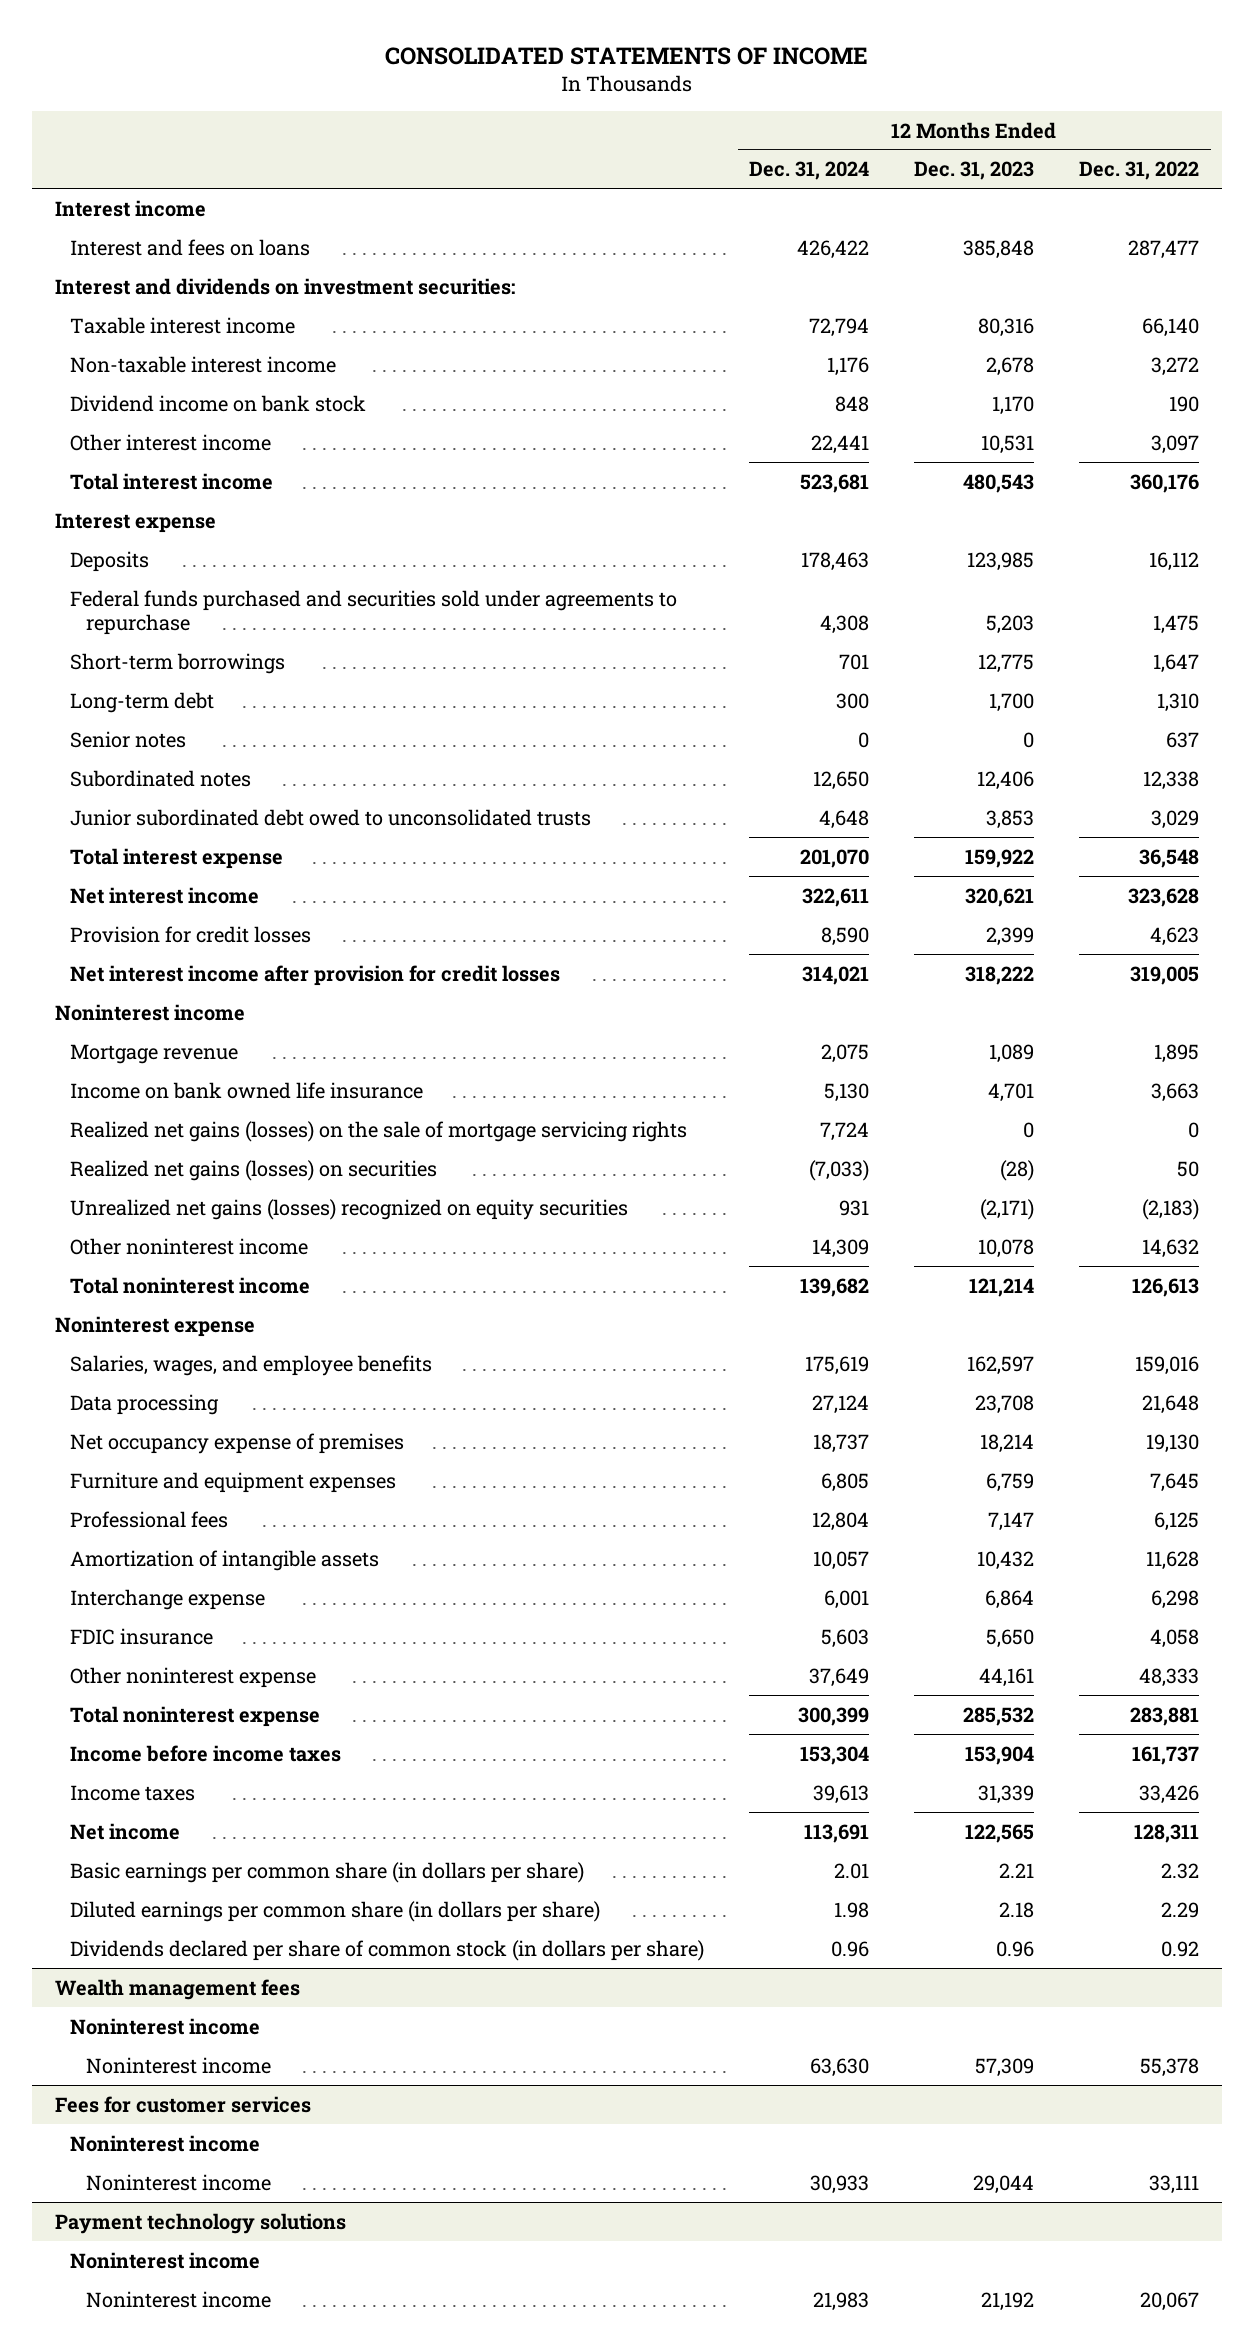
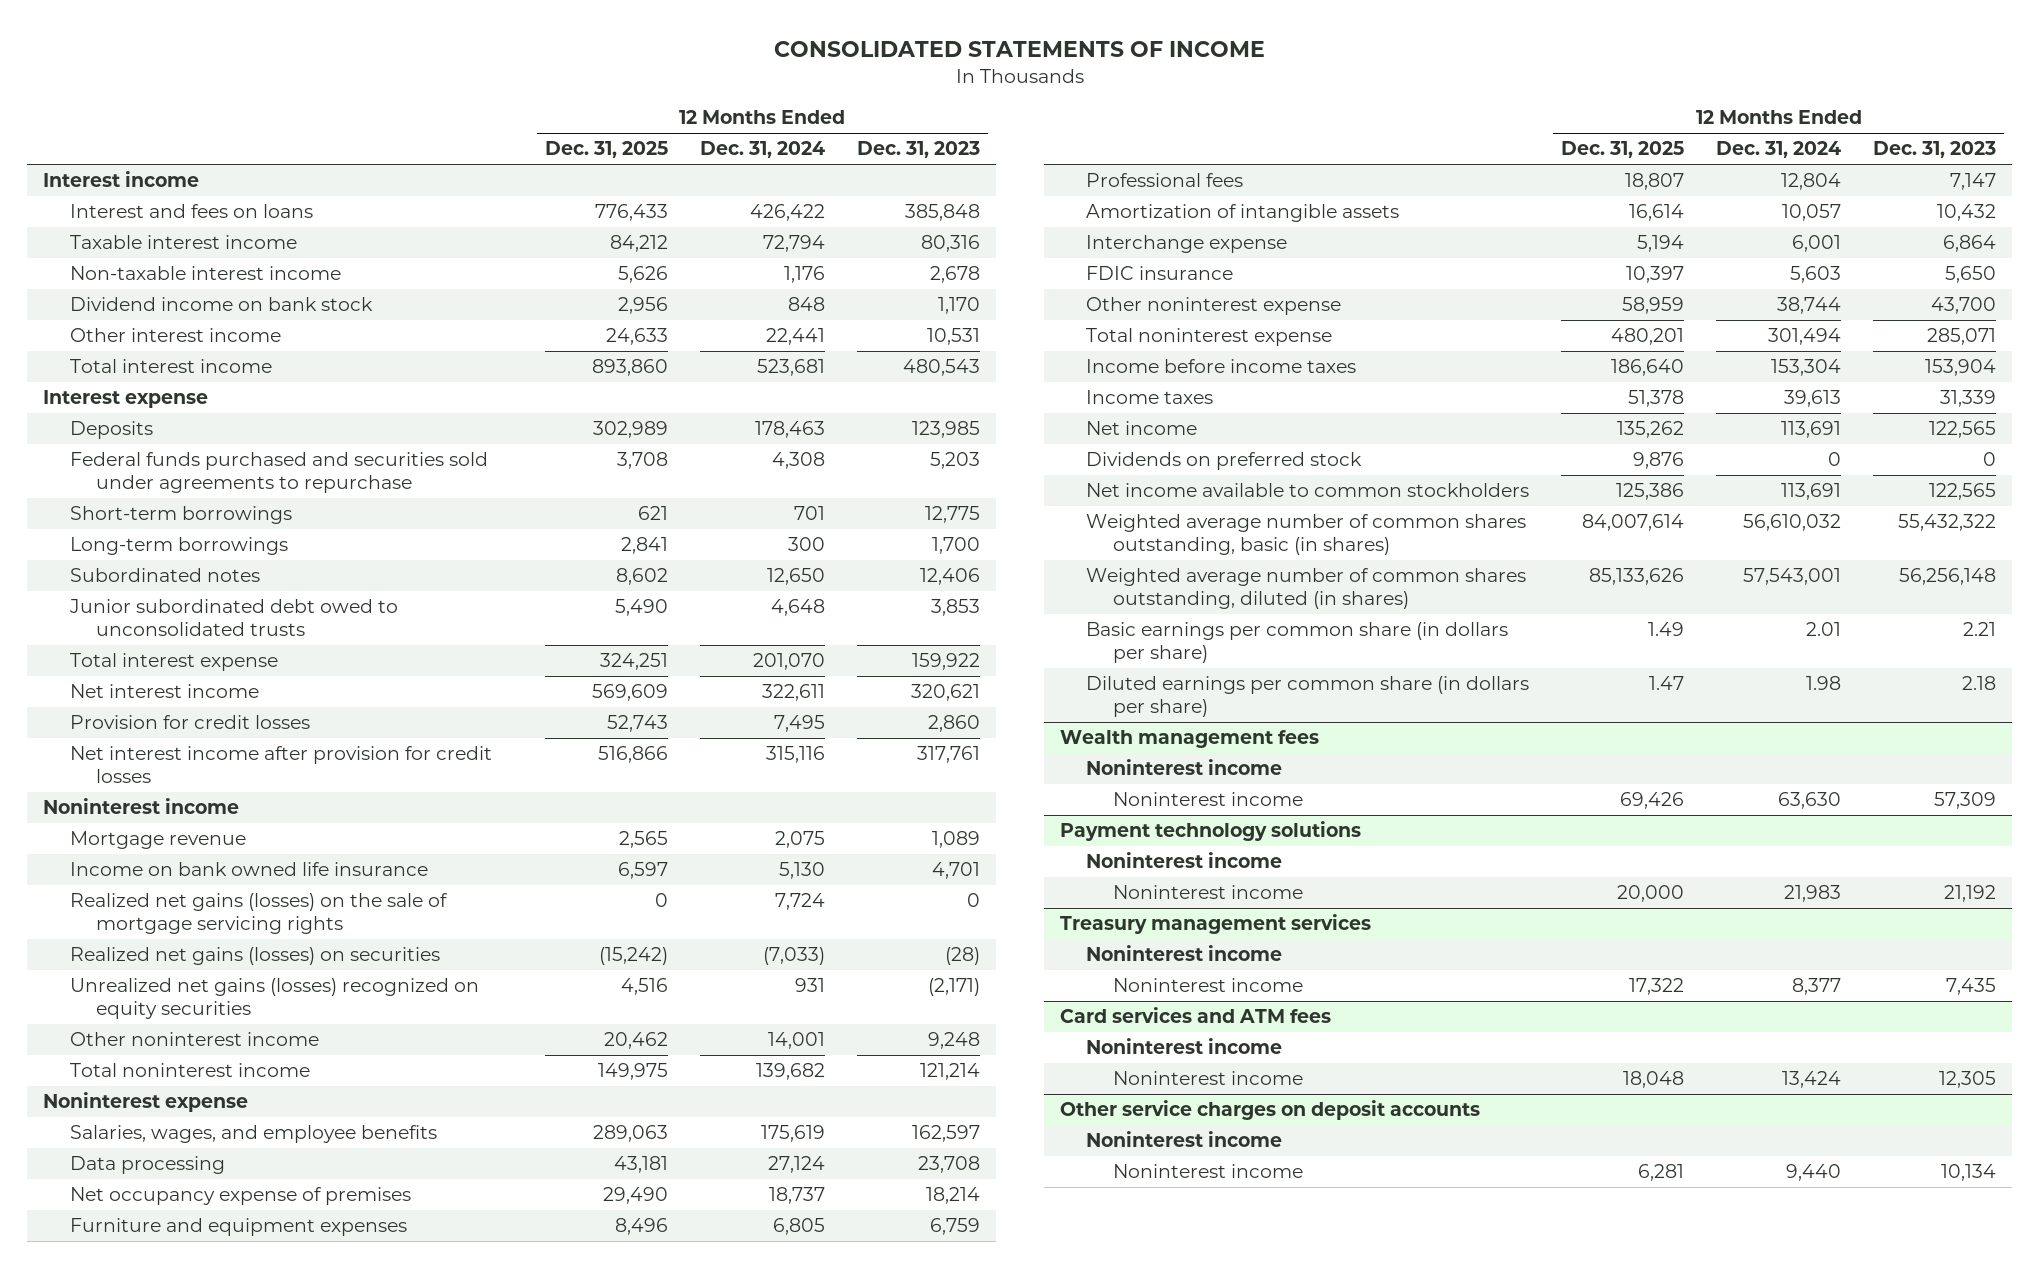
- | 12 Months Ended Dec. 31, 2024 | 12 Months Ended Dec. 31, 2023 | 12 Months Ended Dec. 31, 2022
+ | 12 Months Ended Dec. 31, 2025 | 12 Months Ended Dec. 31, 2024 | 12 Months Ended Dec. 31, 2023
- Interest and dividends on investment securities:
- Long-term debt | 300 | 1,700 | 1,310
- Senior notes | 0 | 0 | 637
+ Long-term borrowings | 2,841 | 300 | 1,700
- Provision for credit losses | 8,590 | 2,399 | 4,623
- Net interest income after provision for credit losses | 314,021 | 318,222 | 319,005
+ Provision for credit losses | 52,743 | 7,495 | 2,860
+ Net interest income after provision for credit losses | 516,866 | 315,116 | 317,761
- Other noninterest income | 14,309 | 10,078 | 14,632
+ Other noninterest income | 20,462 | 14,001 | 9,248
- Other noninterest expense | 37,649 | 44,161 | 48,333
- Total noninterest expense | 300,399 | 285,532 | 283,881
+ Other noninterest expense | 58,959 | 38,744 | 43,700
+ Total noninterest expense | 480,201 | 301,494 | 285,071
+ Dividends on preferred stock | 9,876 | 0 | 0
+ Net income available to common stockholders | 125,386 | 113,691 | 122,565
+ Weighted average number of common shares outstanding, basic (in shares) | 84,007,614 | 56,610,032 | 55,432,322
+ Weighted average number of common shares outstanding, diluted (in shares) | 85,133,626 | 57,543,001 | 56,256,148
- Dividends declared per share of common stock (in dollars per share) | 0.96 | 0.96 | 0.92
- Fees for customer services
- Noninterest income
- Noninterest income | 30,933 | 29,044 | 33,111
+ Treasury management services
+ Noninterest income
+ Noninterest income | 17,322 | 8,377 | 7,435
+ Card services and ATM fees
+ Noninterest income
+ Noninterest income | 18,048 | 13,424 | 12,305
+ Other service charges on deposit accounts
+ Noninterest income
+ Noninterest income | 6,281 | 9,440 | 10,134

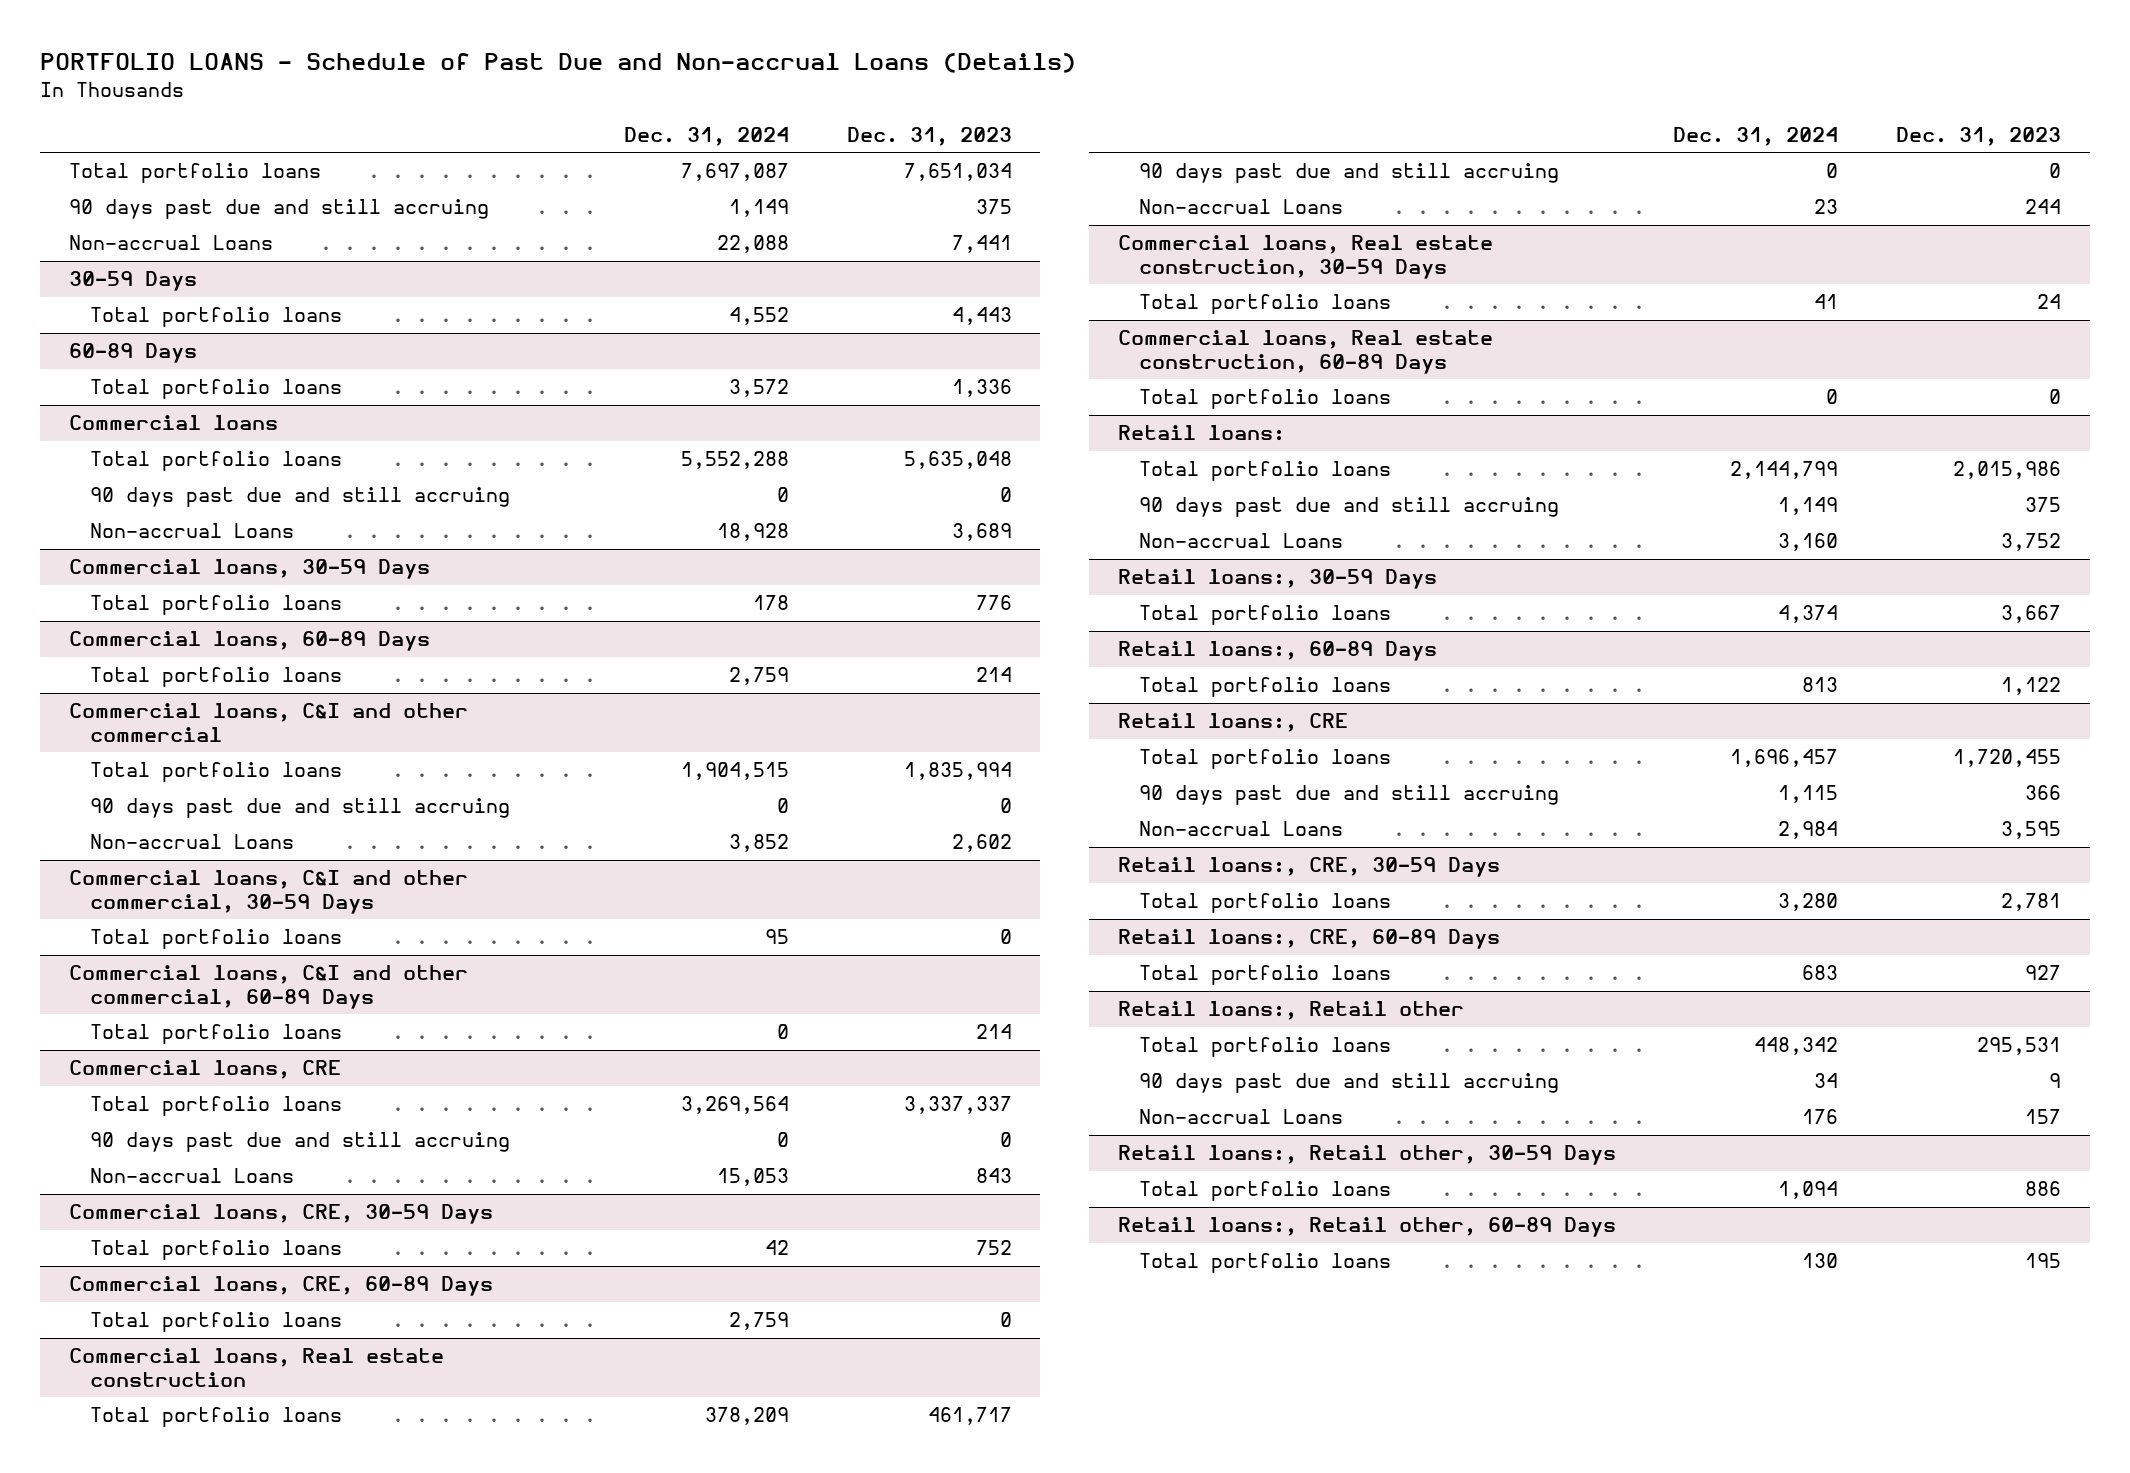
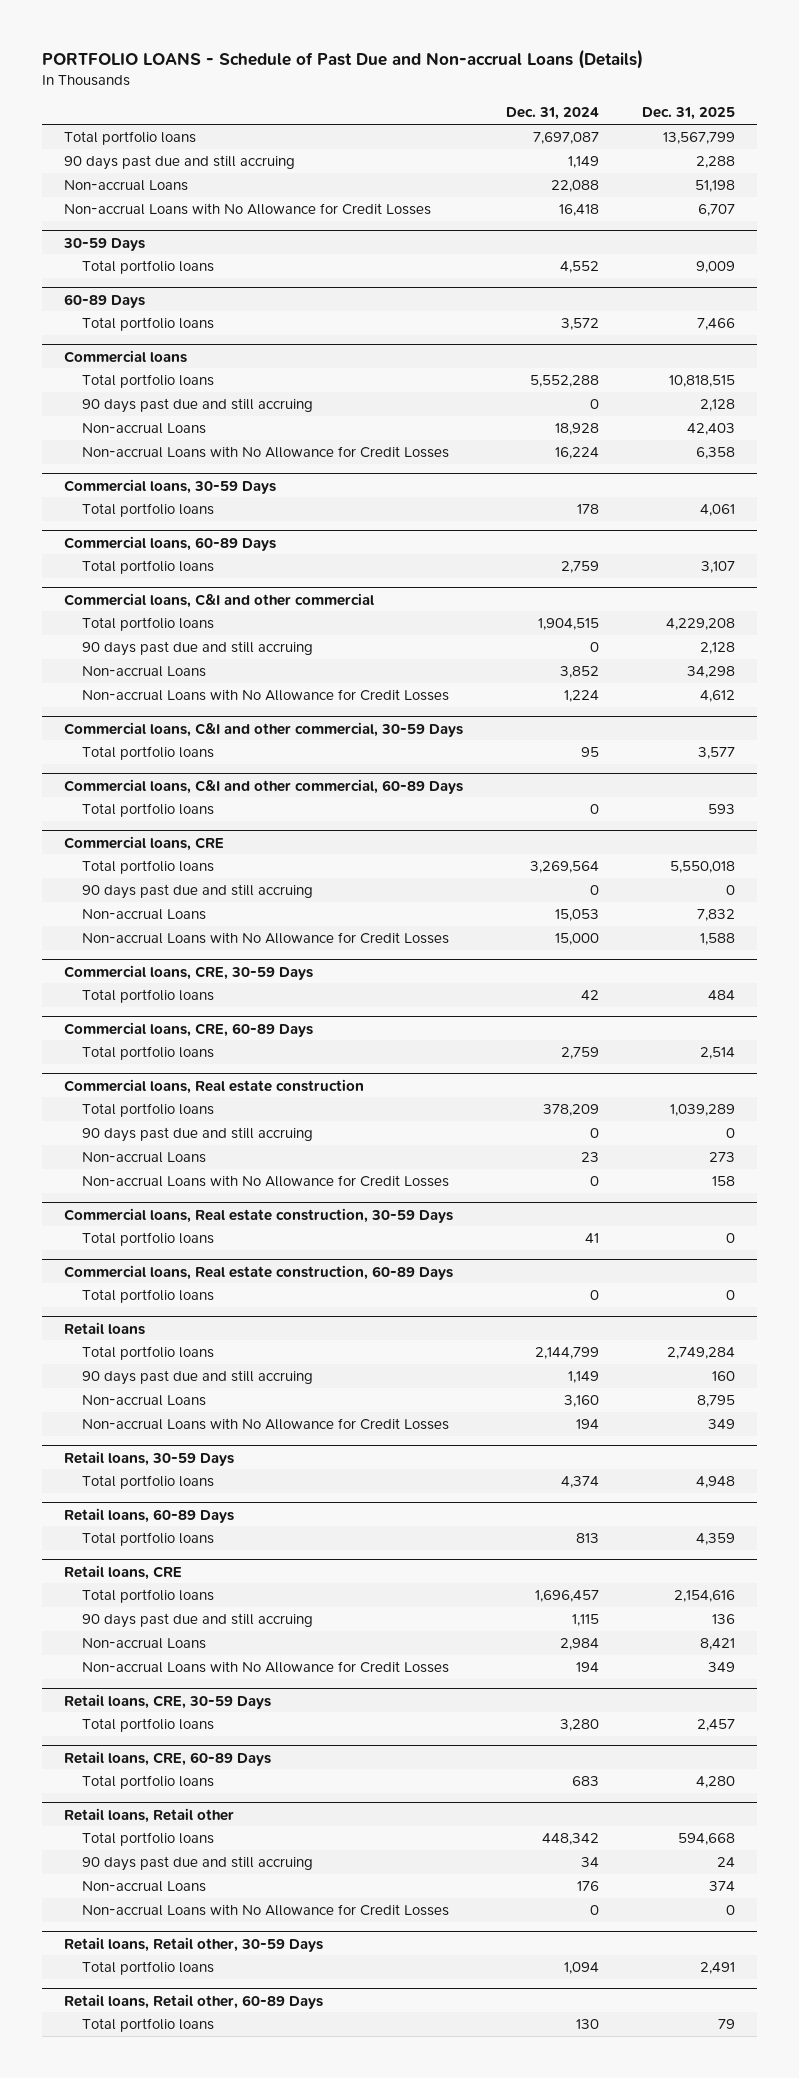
- | Dec. 31, 2024 | Dec. 31, 2023
+ | Dec. 31, 2024 | Dec. 31, 2025
+ Non-accrual Loans with No Allowance for Credit Losses | 16,418 | 6,707
@ Commercial loans
+ Non-accrual Loans with No Allowance for Credit Losses | 16,224 | 6,358
@ Commercial loans, C&I and other commercial
+ Non-accrual Loans with No Allowance for Credit Losses | 1,224 | 4,612
@ Commercial loans, CRE
+ Non-accrual Loans with No Allowance for Credit Losses | 15,000 | 1,588
@ Commercial loans, Real estate construction
+ Non-accrual Loans with No Allowance for Credit Losses | 0 | 158
- Retail loans:
+ Retail loans
- Retail loans:, 30-59 Days
+ Non-accrual Loans with No Allowance for Credit Losses | 194 | 349
+ Retail loans, 30-59 Days
- Retail loans:, 60-89 Days
+ Retail loans, 60-89 Days
- Retail loans:, CRE
+ Retail loans, CRE
- Retail loans:, CRE, 30-59 Days
+ Non-accrual Loans with No Allowance for Credit Losses | 194 | 349
+ Retail loans, CRE, 30-59 Days
- Retail loans:, CRE, 60-89 Days
+ Retail loans, CRE, 60-89 Days
- Retail loans:, Retail other
+ Retail loans, Retail other
- Retail loans:, Retail other, 30-59 Days
+ Non-accrual Loans with No Allowance for Credit Losses | 0 | 0
+ Retail loans, Retail other, 30-59 Days
- Retail loans:, Retail other, 60-89 Days
+ Retail loans, Retail other, 60-89 Days

